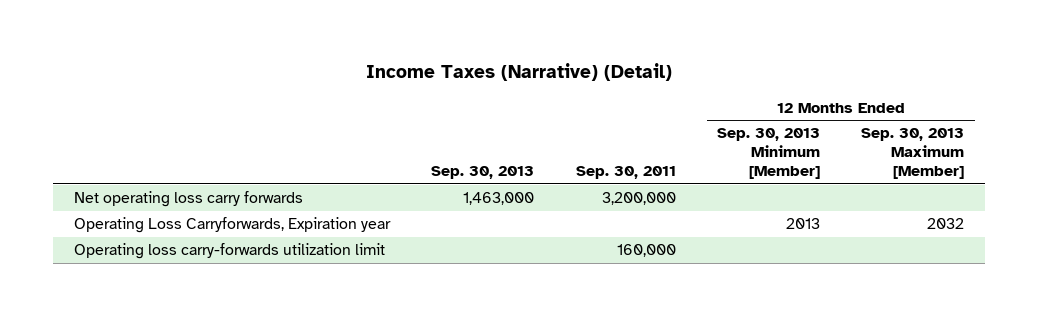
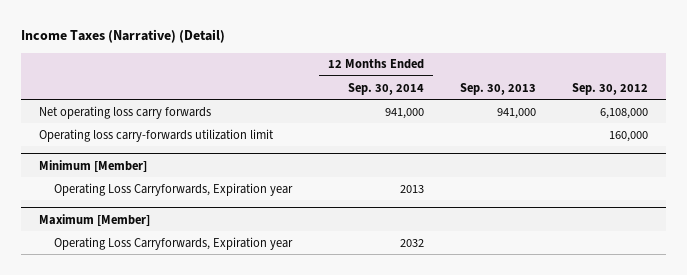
- | Sep. 30, 2013 | Sep. 30, 2011 | 12 Months Ended Sep. 30, 2013 Minimum [Member] | 12 Months Ended Sep. 30, 2013 Maximum [Member]
+ | 12 Months Ended Sep. 30, 2014 | Sep. 30, 2013 | Sep. 30, 2012
- Net operating loss carry forwards | 1,463,000 | 3,200,000 | |
- Operating Loss Carryforwards, Expiration year | | | 2013 | 2032
+ Net operating loss carry forwards | 941,000 | 941,000 | 6,108,000
+ Minimum [Member]
+ Operating Loss Carryforwards, Expiration year | 2013 | |
+ Maximum [Member]
+ Operating Loss Carryforwards, Expiration year | 2032 | |

